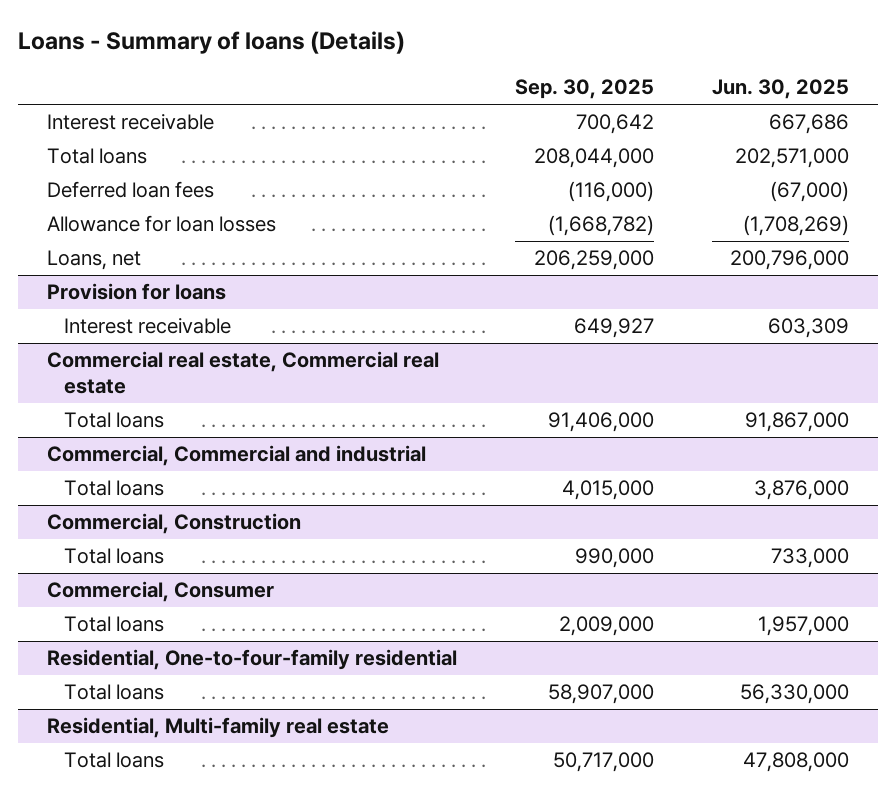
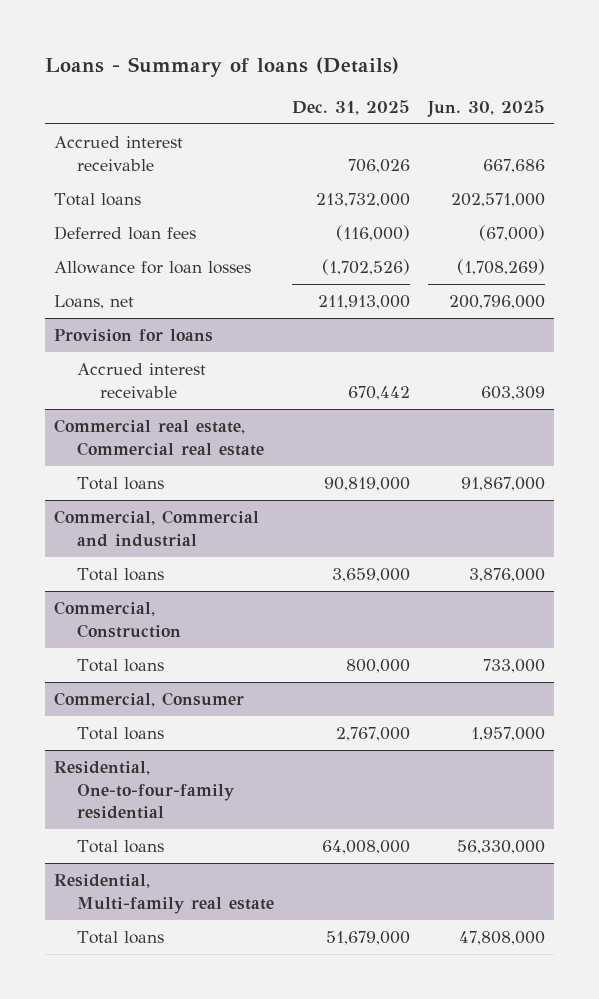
- | Sep. 30, 2025 | Jun. 30, 2025
+ | Dec. 31, 2025 | Jun. 30, 2025
- Interest receivable | 700,642 | 667,686
+ Accrued interest receivable | 706,026 | 667,686
@ Provision for loans
- Interest receivable | 649,927 | 603,309
+ Accrued interest receivable | 670,442 | 603,309

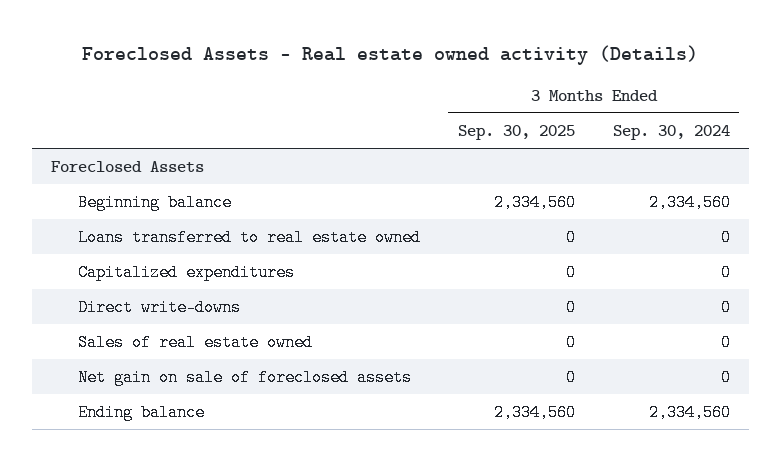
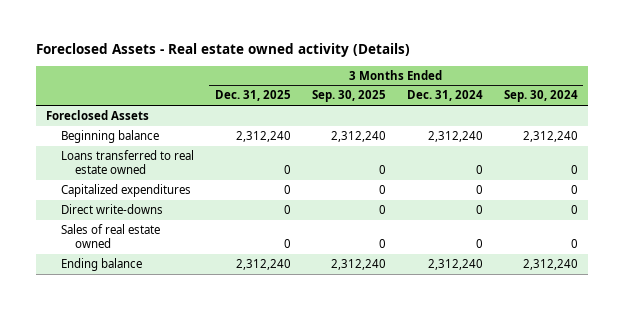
- | 3 Months Ended Sep. 30, 2025 | 3 Months Ended Sep. 30, 2024
+ | 3 Months Ended Dec. 31, 2025 | 3 Months Ended Sep. 30, 2025 | 3 Months Ended Dec. 31, 2024 | 3 Months Ended Sep. 30, 2024
- Beginning balance | 2,334,560 | 2,334,560
+ Beginning balance | 2,312,240 | 2,312,240 | 2,312,240 | 2,312,240
- Net gain on sale of foreclosed assets | 0 | 0
- Ending balance | 2,334,560 | 2,334,560
+ Ending balance | 2,312,240 | 2,312,240 | 2,312,240 | 2,312,240

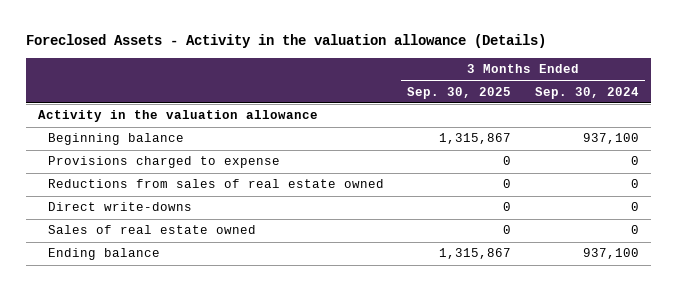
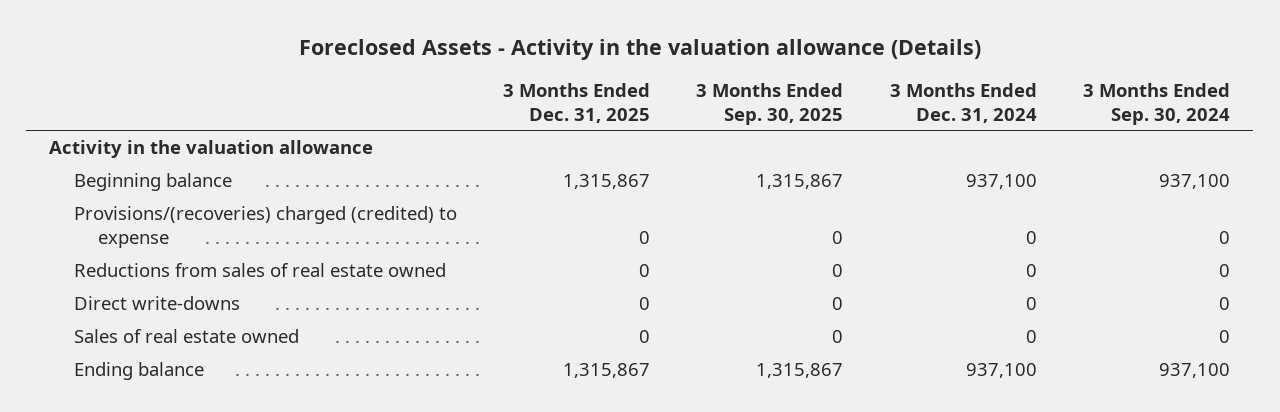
- | 3 Months Ended Sep. 30, 2025 | 3 Months Ended Sep. 30, 2024
+ | 3 Months Ended Dec. 31, 2025 | 3 Months Ended Sep. 30, 2025 | 3 Months Ended Dec. 31, 2024 | 3 Months Ended Sep. 30, 2024
- Provisions charged to expense | 0 | 0
+ Provisions/(recoveries) charged (credited) to expense | 0 | 0 | 0 | 0

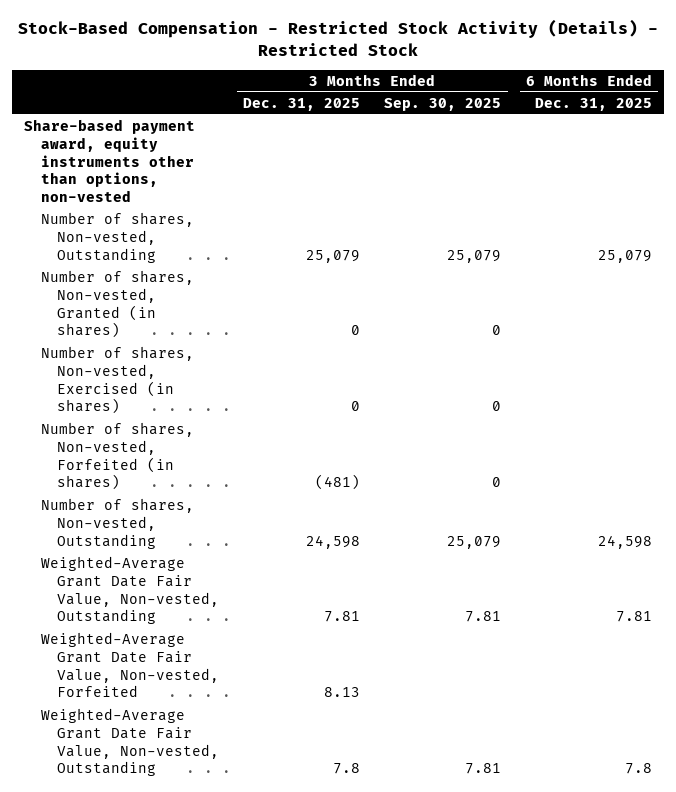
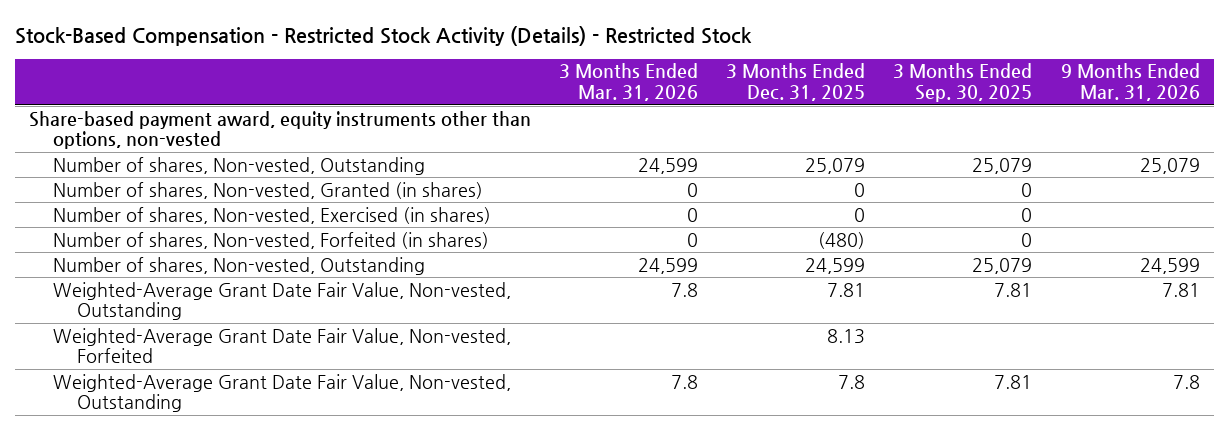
- | 3 Months Ended Dec. 31, 2025 | 3 Months Ended Sep. 30, 2025 | 6 Months Ended Dec. 31, 2025
+ | 3 Months Ended Mar. 31, 2026 | 3 Months Ended Dec. 31, 2025 | 3 Months Ended Sep. 30, 2025 | 9 Months Ended Mar. 31, 2026
- Number of shares, Non-vested, Forfeited (in shares) | (481) | 0 |
- Number of shares, Non-vested, Outstanding | 24,598 | 25,079 | 24,598
+ Number of shares, Non-vested, Forfeited (in shares) | 0 | (480) | 0 |
+ Number of shares, Non-vested, Outstanding | 24,599 | 24,599 | 25,079 | 24,599

